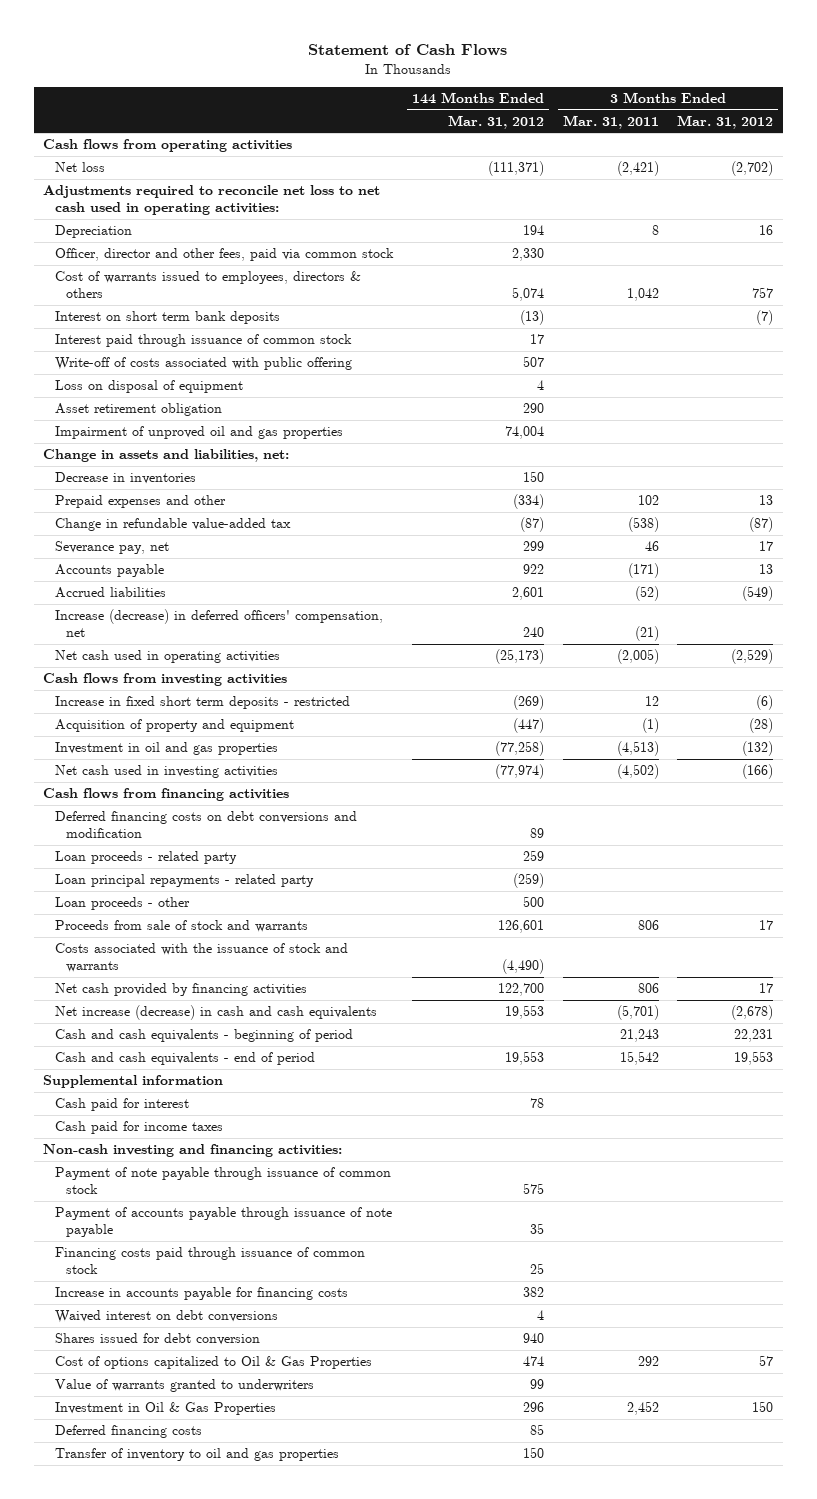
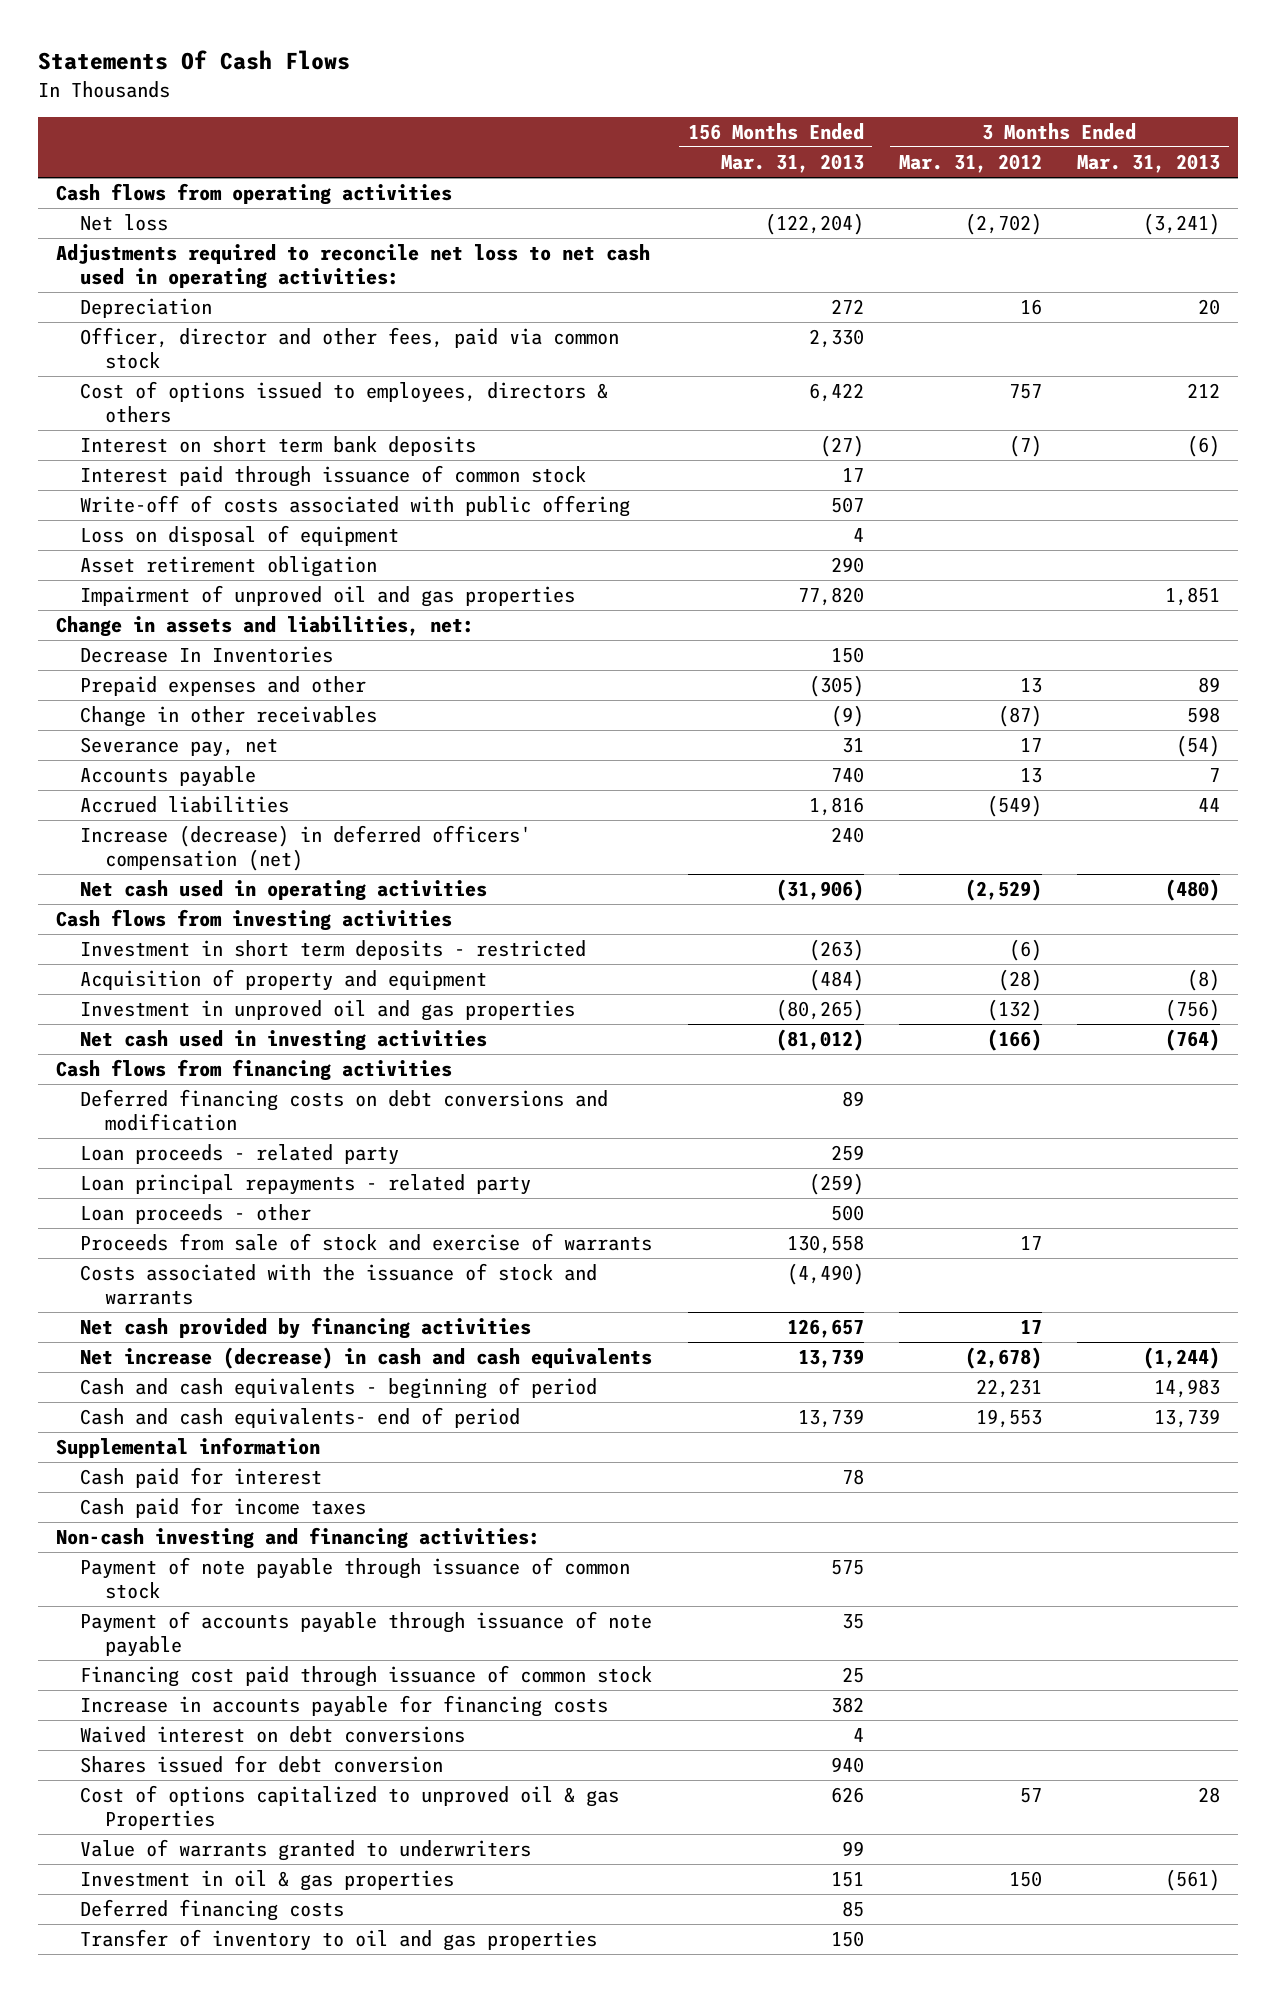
- Statement of Cash Flows
+ Statements Of Cash Flows
- | 144 Months Ended Mar. 31, 2012 | 3 Months Ended Mar. 31, 2011 | 3 Months Ended Mar. 31, 2012
+ | 156 Months Ended Mar. 31, 2013 | 3 Months Ended Mar. 31, 2012 | 3 Months Ended Mar. 31, 2013
- Cost of warrants issued to employees, directors & others | 5,074 | 1,042 | 757
+ Cost of options issued to employees, directors & others | 6,422 | 757 | 212
- Decrease in inventories | 150 | |
+ Decrease In Inventories | 150 | |
- Change in refundable value-added tax | (87) | (538) | (87)
+ Change in other receivables | (9) | (87) | 598
- Increase (decrease) in deferred officers' compensation, net | 240 | (21) |
+ Increase (decrease) in deferred officers' compensation (net) | 240 | |
- Increase in fixed short term deposits - restricted | (269) | 12 | (6)
+ Investment in short term deposits - restricted | (263) | (6) |
- Investment in oil and gas properties | (77,258) | (4,513) | (132)
+ Investment in unproved oil and gas properties | (80,265) | (132) | (756)
- Proceeds from sale of stock and warrants | 126,601 | 806 | 17
+ Proceeds from sale of stock and exercise of warrants | 130,558 | 17 |
- Cash and cash equivalents - end of period | 19,553 | 15,542 | 19,553
+ Cash and cash equivalents- end of period | 13,739 | 19,553 | 13,739
- Financing costs paid through issuance of common stock | 25 | |
+ Financing cost paid through issuance of common stock | 25 | |
- Cost of options capitalized to Oil & Gas Properties | 474 | 292 | 57
+ Cost of options capitalized to unproved oil & gas Properties | 626 | 57 | 28
- Investment in Oil & Gas Properties | 296 | 2,452 | 150
+ Investment in oil & gas properties | 151 | 150 | (561)

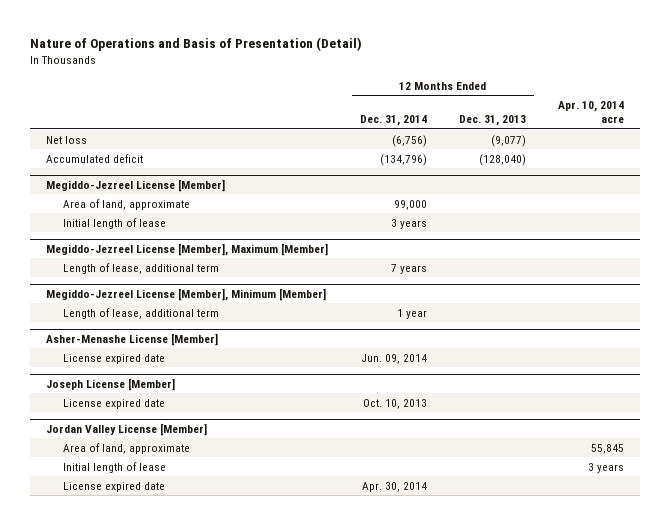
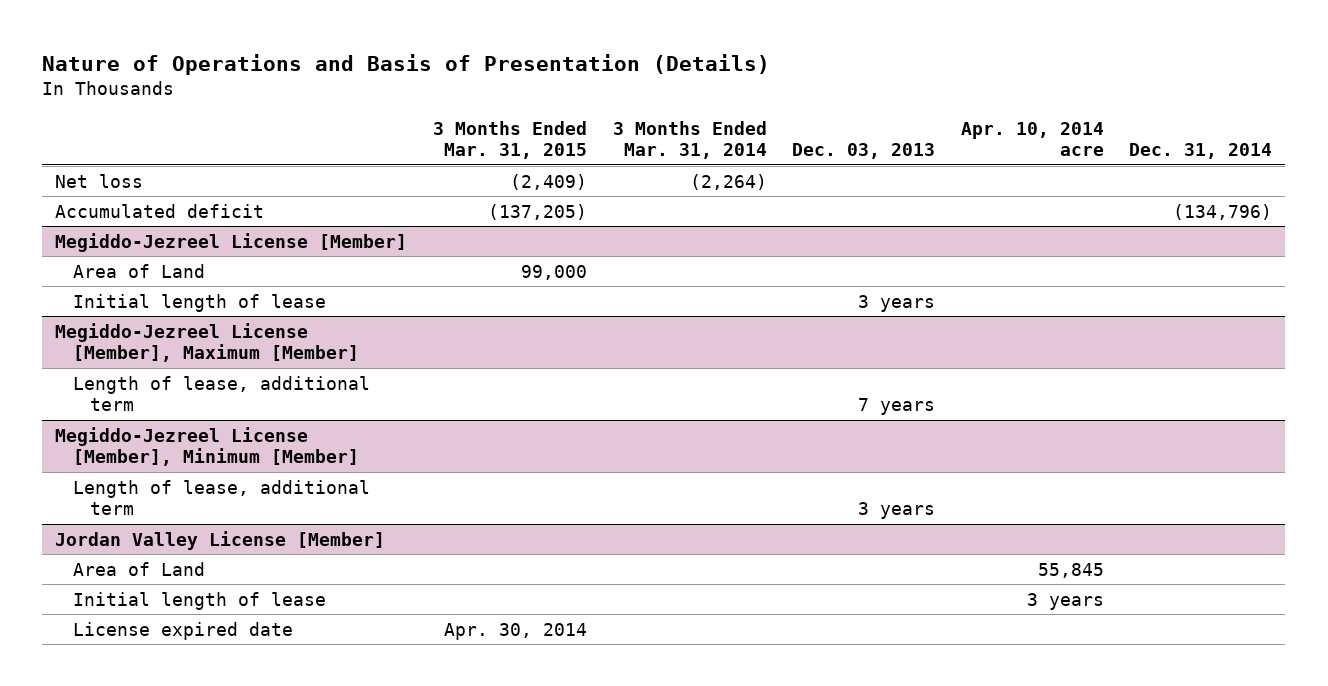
- Nature of Operations and Basis of Presentation (Detail)
+ Nature of Operations and Basis of Presentation (Details)
- | 12 Months Ended Dec. 31, 2014 | 12 Months Ended Dec. 31, 2013 | Apr. 10, 2014 acre
+ | 3 Months Ended Mar. 31, 2015 | 3 Months Ended Mar. 31, 2014 | Dec. 03, 2013 | Apr. 10, 2014 acre | Dec. 31, 2014
@ Megiddo-Jezreel License [Member]
- Area of land, approximate | 99,000 | |
+ Area of Land | 99,000 | | | |
- Asher-Menashe License [Member]
- License expired date | Jun. 09, 2014 | |
- Joseph License [Member]
- License expired date | Oct. 10, 2013 | |
@ Jordan Valley License [Member]
- Area of land, approximate | | | 55,845
+ Area of Land | | | | 55,845 |

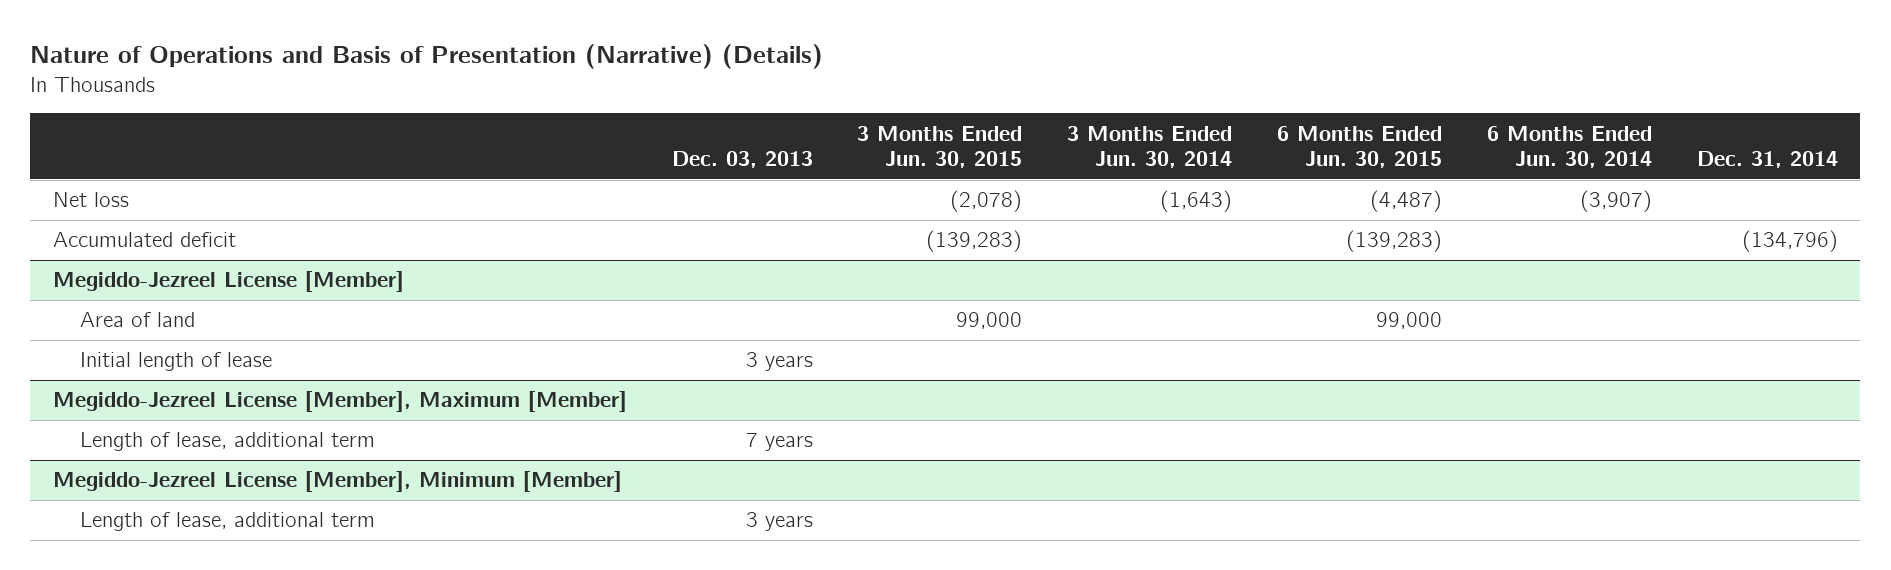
- Nature of Operations and Basis of Presentation (Details)
+ Nature of Operations and Basis of Presentation (Narrative) (Details)
- | 3 Months Ended Mar. 31, 2015 | 3 Months Ended Mar. 31, 2014 | Dec. 03, 2013 | Apr. 10, 2014 acre | Dec. 31, 2014
+ | Dec. 03, 2013 | 3 Months Ended Jun. 30, 2015 | 3 Months Ended Jun. 30, 2014 | 6 Months Ended Jun. 30, 2015 | 6 Months Ended Jun. 30, 2014 | Dec. 31, 2014
@ Megiddo-Jezreel License [Member]
- Area of Land | 99,000 | | | |
+ Area of land | | 99,000 | | 99,000 | |
- Jordan Valley License [Member]
- Area of Land | | | | 55,845 |
- Initial length of lease | | | | 3 years |
- License expired date | Apr. 30, 2014 | | | |

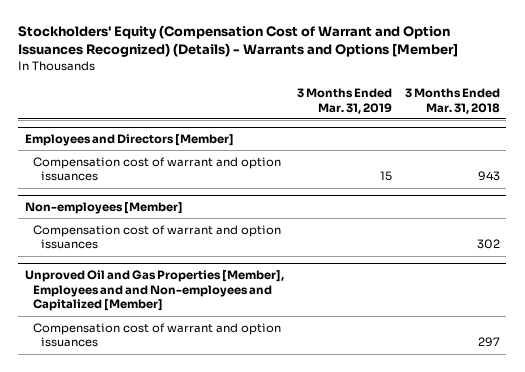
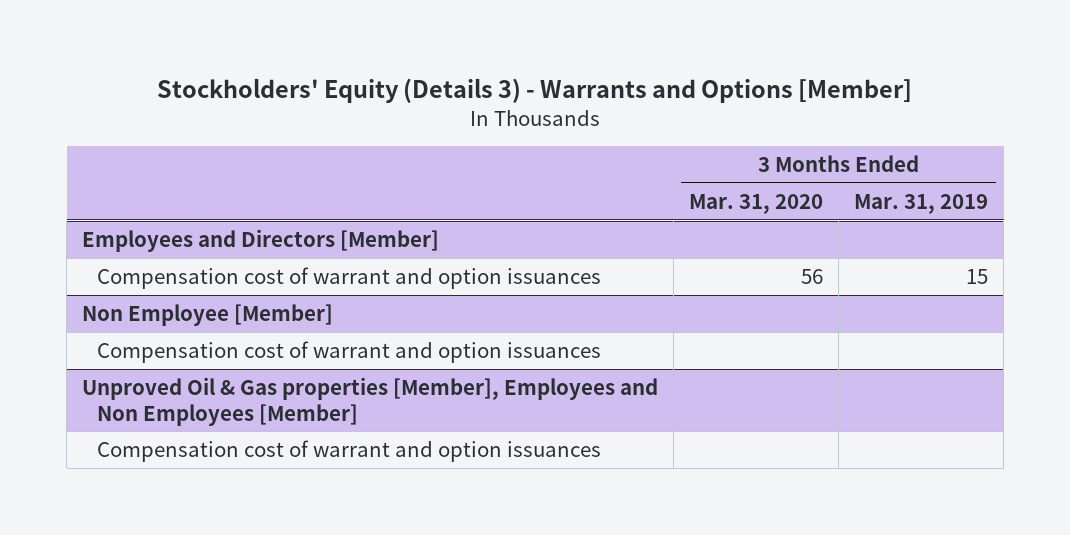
- Stockholders' Equity (Compensation Cost of Warrant and Option Issuances Recognized) (Details) - Warrants and Options [Member]
+ Stockholders' Equity (Details 3) - Warrants and Options [Member]
- | 3 Months Ended Mar. 31, 2019 | 3 Months Ended Mar. 31, 2018
+ | 3 Months Ended Mar. 31, 2020 | 3 Months Ended Mar. 31, 2019
- Non-employees [Member]
+ Non Employee [Member]
- Unproved Oil and Gas Properties [Member], Employees and and Non-employees and Capitalized [Member]
+ Unproved Oil & Gas properties [Member], Employees and Non Employees [Member]

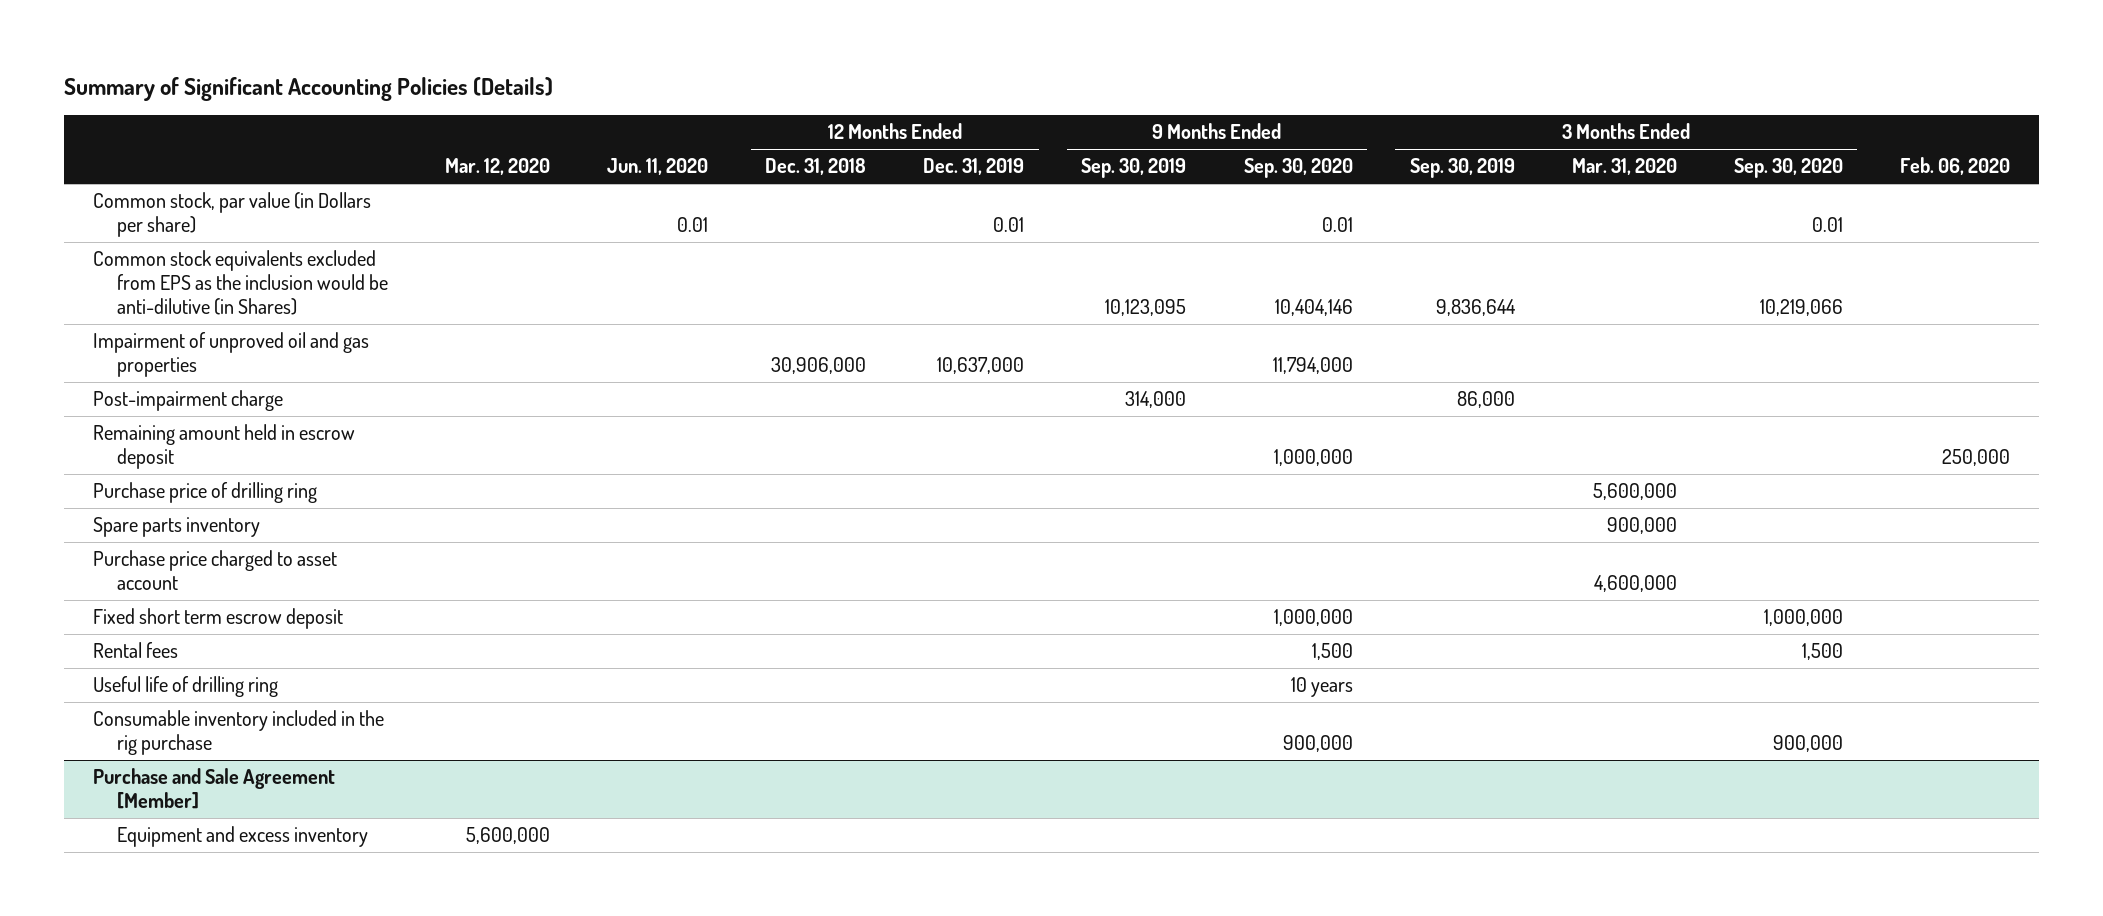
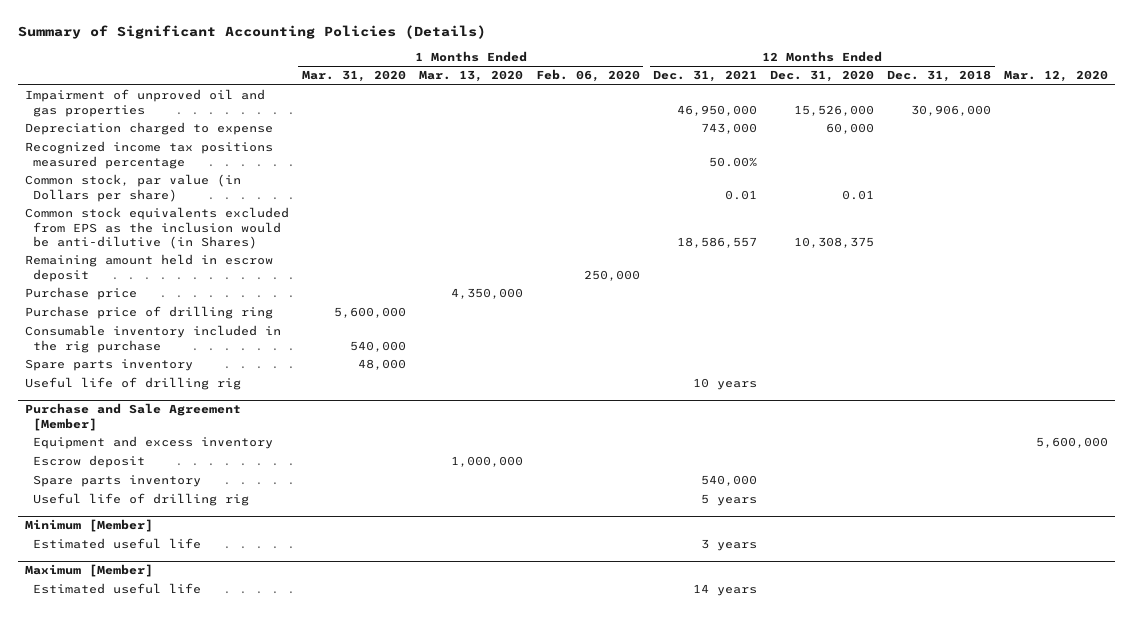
- | Mar. 12, 2020 | Jun. 11, 2020 | 12 Months Ended Dec. 31, 2018 | 12 Months Ended Dec. 31, 2019 | 9 Months Ended Sep. 30, 2019 | 9 Months Ended Sep. 30, 2020 | 3 Months Ended Sep. 30, 2019 | 3 Months Ended Mar. 31, 2020 | 3 Months Ended Sep. 30, 2020 | Feb. 06, 2020
+ | 1 Months Ended Mar. 31, 2020 | 1 Months Ended Mar. 13, 2020 | 1 Months Ended Feb. 06, 2020 | 12 Months Ended Dec. 31, 2021 | 12 Months Ended Dec. 31, 2020 | 12 Months Ended Dec. 31, 2018 | Mar. 12, 2020
moved up: Impairment of unproved oil and gas properties | | | | 46,950,000 | 15,526,000 | 30,906,000 |
+ Depreciation charged to expense | | | | 743,000 | 60,000 | |
+ Recognized income tax positions measured percentage | | | | 50.00% | | |
- Post-impairment charge | | | | | 314,000 | | 86,000 | | |
+ Purchase price | | 4,350,000 | | | | |
- Purchase price charged to asset account | | | | | | | | 4,600,000 | |
- Fixed short term escrow deposit | | | | | | 1,000,000 | | | 1,000,000 |
- Rental fees | | | | | | 1,500 | | | 1,500 |
- Useful life of drilling ring | | | | | | 10 years | | | |
moved down: Spare parts inventory | 48,000 | | | | | |
+ Useful life of drilling rig | | | | 10 years | | |
@ Purchase and Sale Agreement [Member]
+ Escrow deposit | | 1,000,000 | | | | |
+ Spare parts inventory | | | | 540,000 | | |
+ Useful life of drilling rig | | | | 5 years | | |
+ Minimum [Member]
+ Estimated useful life | | | | 3 years | | |
+ Maximum [Member]
+ Estimated useful life | | | | 14 years | | |

